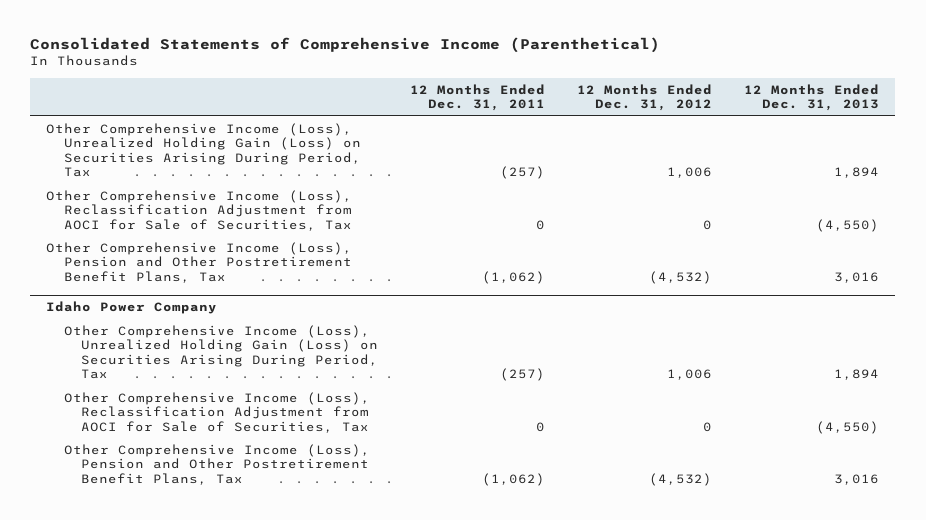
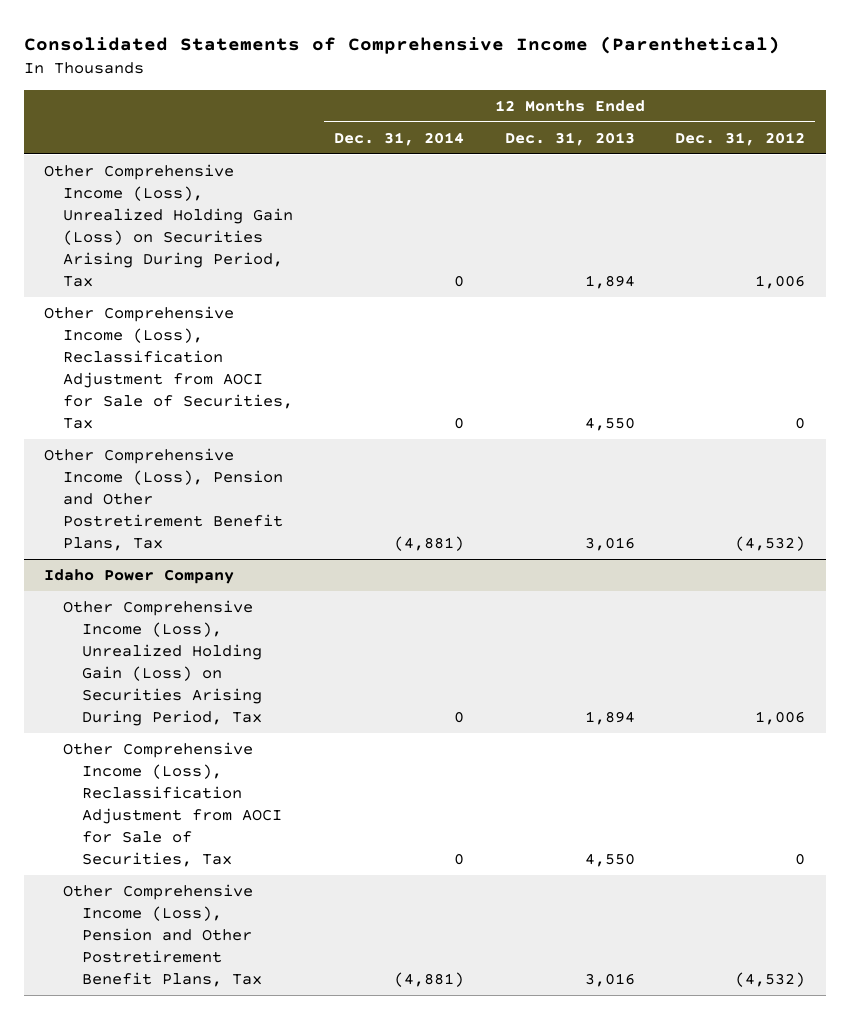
- | 12 Months Ended Dec. 31, 2011 | 12 Months Ended Dec. 31, 2012 | 12 Months Ended Dec. 31, 2013
+ | 12 Months Ended Dec. 31, 2014 | 12 Months Ended Dec. 31, 2013 | 12 Months Ended Dec. 31, 2012
- Other Comprehensive Income (Loss), Reclassification Adjustment from AOCI for Sale of Securities, Tax | 0 | 0 | (4,550)
+ Other Comprehensive Income (Loss), Reclassification Adjustment from AOCI for Sale of Securities, Tax | 0 | 4,550 | 0
@ Idaho Power Company
- Other Comprehensive Income (Loss), Reclassification Adjustment from AOCI for Sale of Securities, Tax | 0 | 0 | (4,550)
+ Other Comprehensive Income (Loss), Reclassification Adjustment from AOCI for Sale of Securities, Tax | 0 | 4,550 | 0

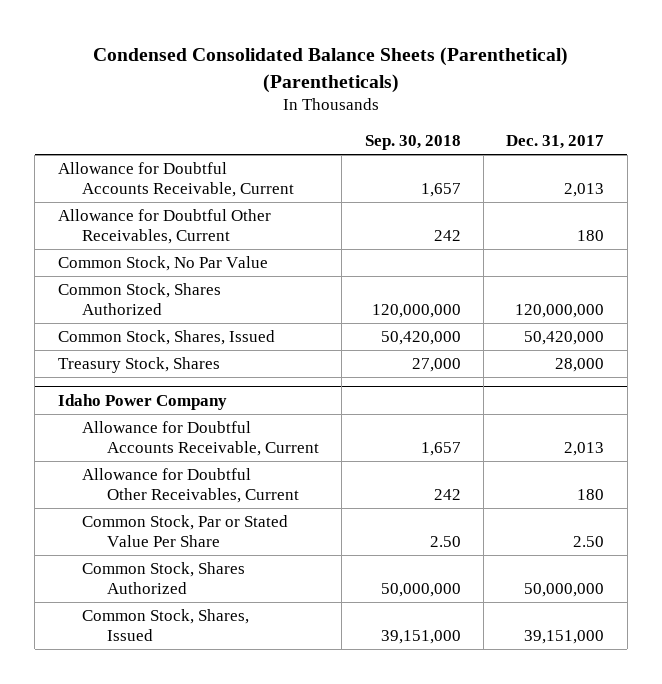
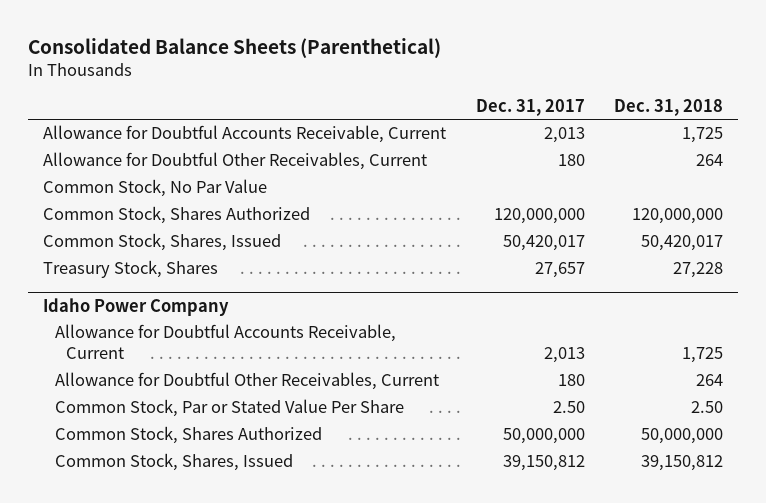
- Condensed Consolidated Balance Sheets (Parenthetical) (Parentheticals)
+ Consolidated Balance Sheets (Parenthetical)
- | Sep. 30, 2018 | Dec. 31, 2017
+ | Dec. 31, 2017 | Dec. 31, 2018
- Common Stock, Shares, Issued | 50,420,000 | 50,420,000
- Treasury Stock, Shares | 27,000 | 28,000
+ Common Stock, Shares, Issued | 50,420,017 | 50,420,017
+ Treasury Stock, Shares | 27,657 | 27,228
@ Idaho Power Company
- Common Stock, Shares, Issued | 39,151,000 | 39,151,000
+ Common Stock, Shares, Issued | 39,150,812 | 39,150,812

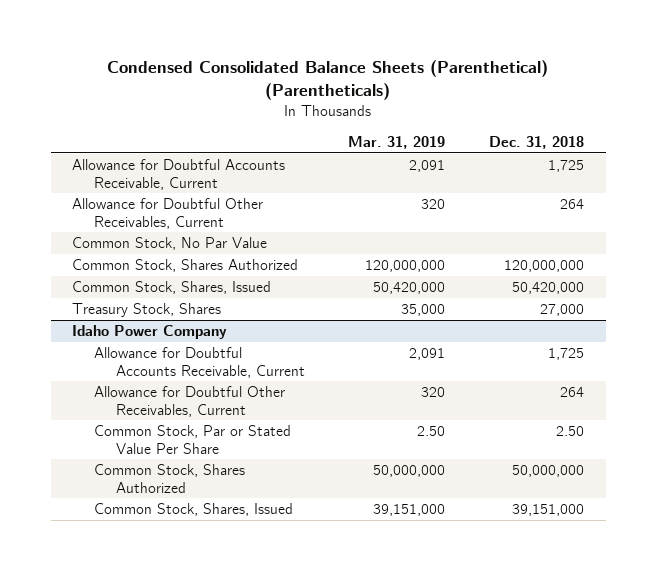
- Consolidated Balance Sheets (Parenthetical)
+ Condensed Consolidated Balance Sheets (Parenthetical) (Parentheticals)
- | Dec. 31, 2017 | Dec. 31, 2018
+ | Mar. 31, 2019 | Dec. 31, 2018
- Common Stock, Shares, Issued | 50,420,017 | 50,420,017
- Treasury Stock, Shares | 27,657 | 27,228
+ Common Stock, Shares, Issued | 50,420,000 | 50,420,000
+ Treasury Stock, Shares | 35,000 | 27,000
@ Idaho Power Company
- Common Stock, Shares, Issued | 39,150,812 | 39,150,812
+ Common Stock, Shares, Issued | 39,151,000 | 39,151,000

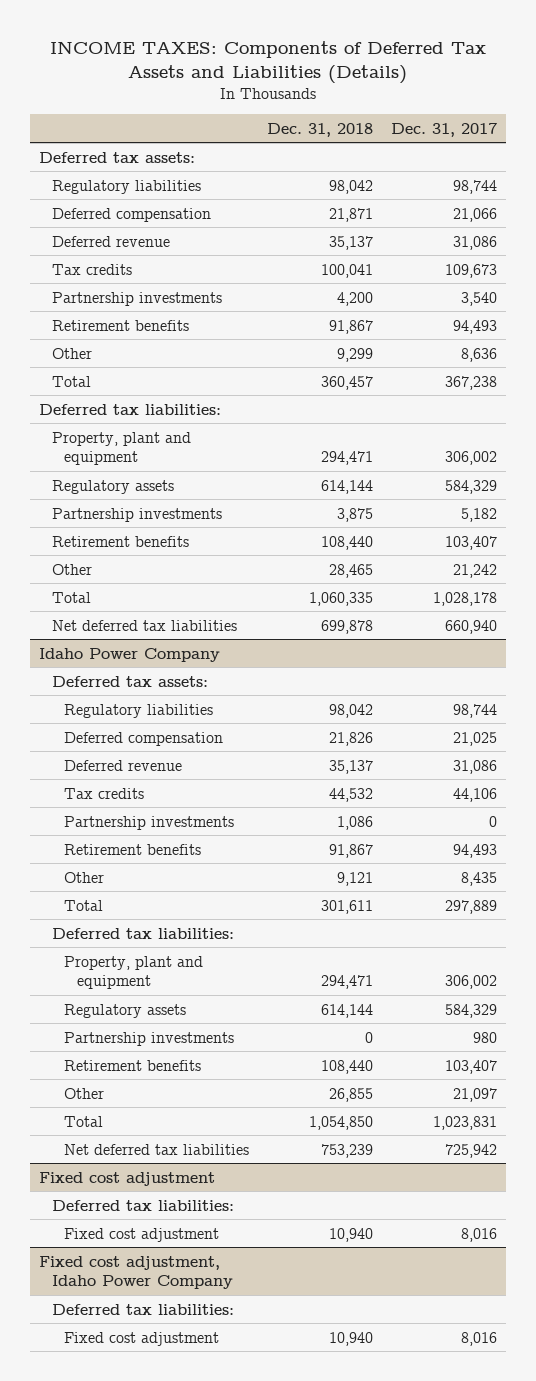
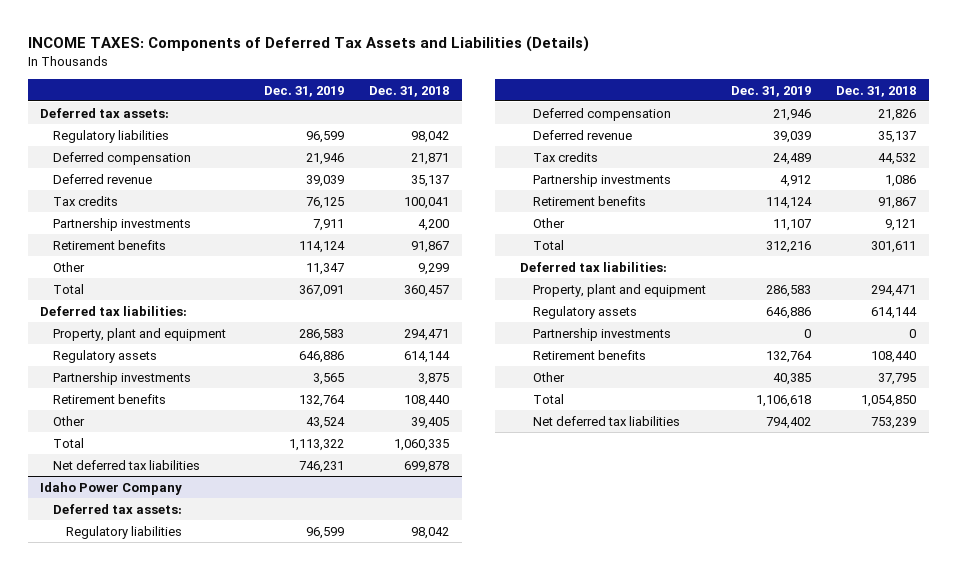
- | Dec. 31, 2018 | Dec. 31, 2017
+ | Dec. 31, 2019 | Dec. 31, 2018
- Other | 28,465 | 21,242
+ Other | 43,524 | 39,405
@ Idaho Power Company
- Other | 26,855 | 21,097
+ Other | 40,385 | 37,795
- Fixed cost adjustment
- Deferred tax liabilities:
- Fixed cost adjustment | 10,940 | 8,016
- Fixed cost adjustment, Idaho Power Company
- Deferred tax liabilities:
- Fixed cost adjustment | 10,940 | 8,016

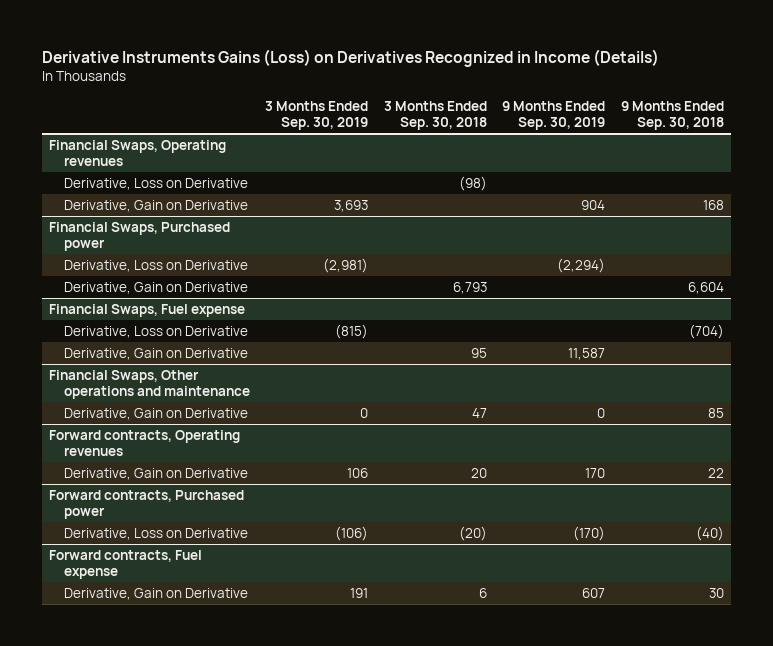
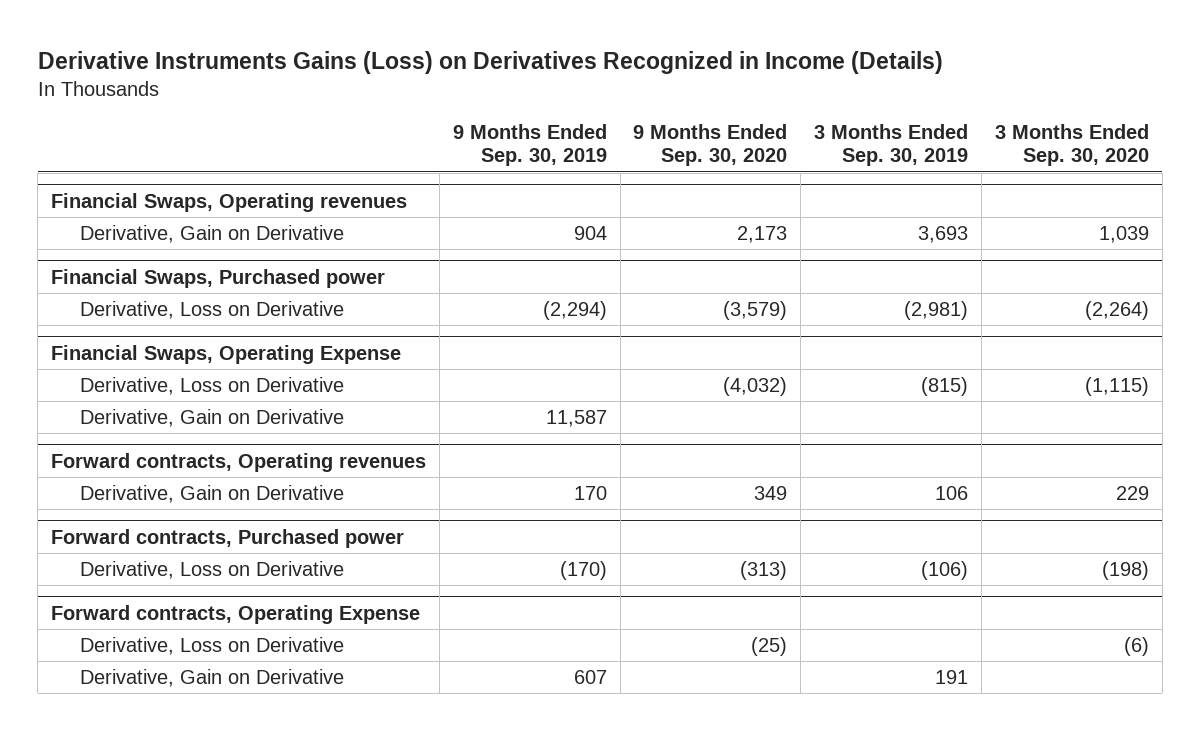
- | 3 Months Ended Sep. 30, 2019 | 3 Months Ended Sep. 30, 2018 | 9 Months Ended Sep. 30, 2019 | 9 Months Ended Sep. 30, 2018
+ | 9 Months Ended Sep. 30, 2019 | 9 Months Ended Sep. 30, 2020 | 3 Months Ended Sep. 30, 2019 | 3 Months Ended Sep. 30, 2020
@ Financial Swaps, Operating revenues
- Derivative, Loss on Derivative | | (98) | |
@ Financial Swaps, Purchased power
- Derivative, Gain on Derivative | | 6,793 | | 6,604
- Financial Swaps, Fuel expense
+ Financial Swaps, Operating Expense
- Financial Swaps, Other operations and maintenance
- Derivative, Gain on Derivative | 0 | 47 | 0 | 85
- Forward contracts, Fuel expense
+ Forward contracts, Operating Expense
+ Derivative, Loss on Derivative | | (25) | | (6)

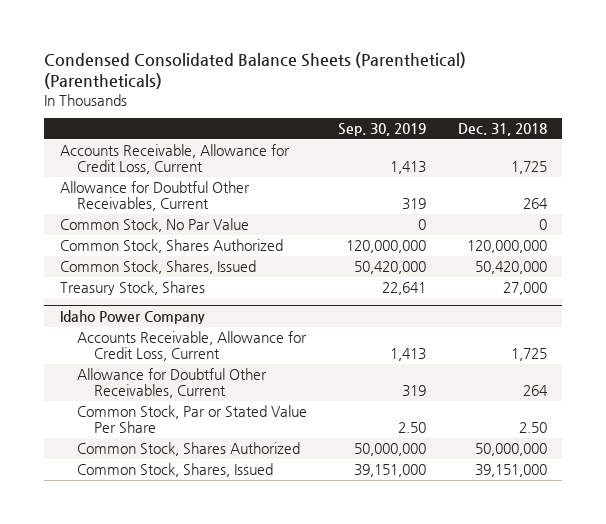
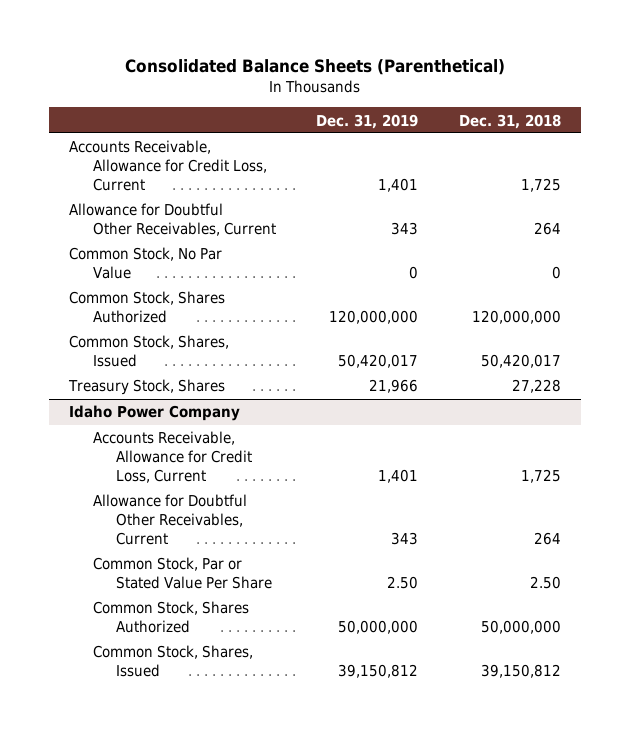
- Condensed Consolidated Balance Sheets (Parenthetical) (Parentheticals)
+ Consolidated Balance Sheets (Parenthetical)
- | Sep. 30, 2019 | Dec. 31, 2018
+ | Dec. 31, 2019 | Dec. 31, 2018
- Common Stock, Shares, Issued | 50,420,000 | 50,420,000
- Treasury Stock, Shares | 22,641 | 27,000
+ Common Stock, Shares, Issued | 50,420,017 | 50,420,017
+ Treasury Stock, Shares | 21,966 | 27,228
@ Idaho Power Company
- Common Stock, Shares, Issued | 39,151,000 | 39,151,000
+ Common Stock, Shares, Issued | 39,150,812 | 39,150,812

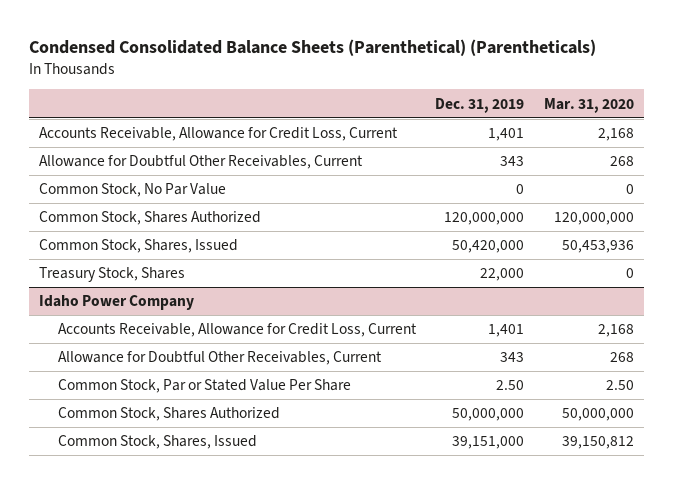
- Consolidated Balance Sheets (Parenthetical)
+ Condensed Consolidated Balance Sheets (Parenthetical) (Parentheticals)
- | Dec. 31, 2019 | Dec. 31, 2018
+ | Dec. 31, 2019 | Mar. 31, 2020
- Common Stock, Shares, Issued | 50,420,017 | 50,420,017
- Treasury Stock, Shares | 21,966 | 27,228
+ Common Stock, Shares, Issued | 50,420,000 | 50,453,936
+ Treasury Stock, Shares | 22,000 | 0
@ Idaho Power Company
- Common Stock, Shares, Issued | 39,150,812 | 39,150,812
+ Common Stock, Shares, Issued | 39,151,000 | 39,150,812

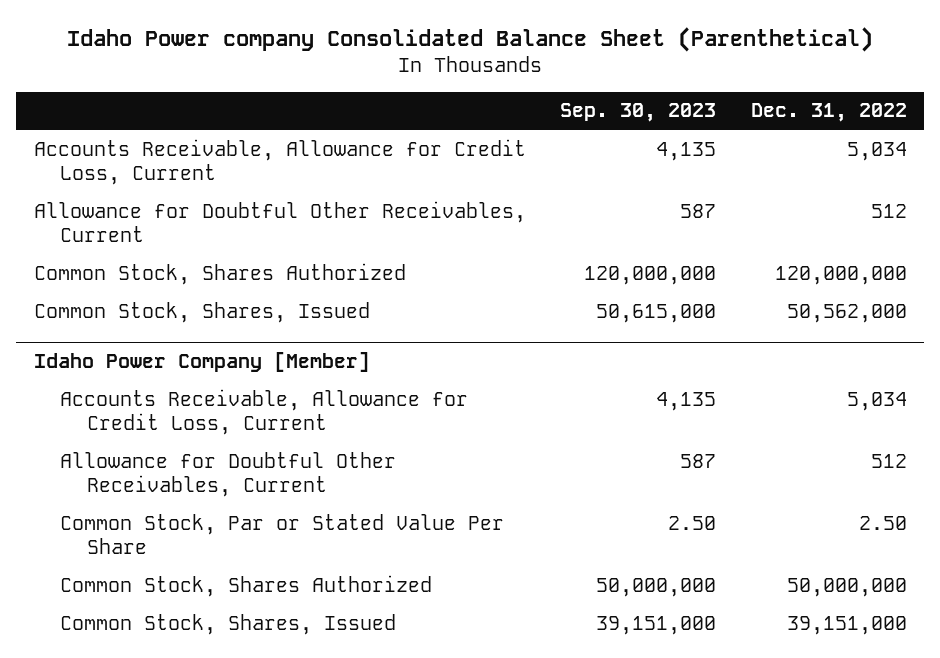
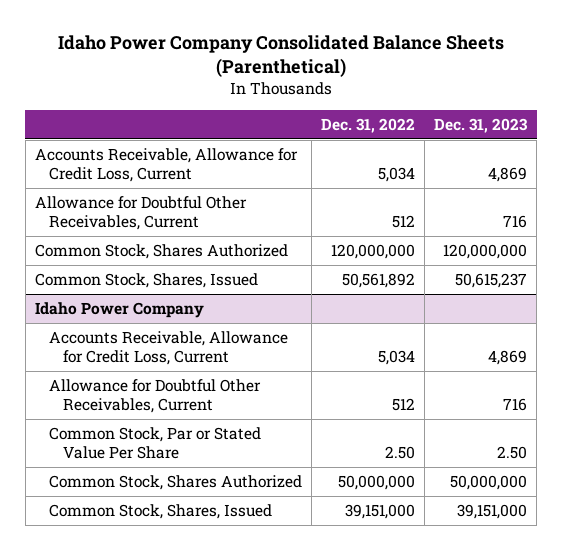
- Idaho Power company Consolidated Balance Sheet (Parenthetical)
+ Idaho Power Company Consolidated Balance Sheets (Parenthetical)
- | Sep. 30, 2023 | Dec. 31, 2022
+ | Dec. 31, 2022 | Dec. 31, 2023
- Common Stock, Shares, Issued | 50,615,000 | 50,562,000
- Idaho Power Company [Member]
+ Common Stock, Shares, Issued | 50,561,892 | 50,615,237
+ Idaho Power Company

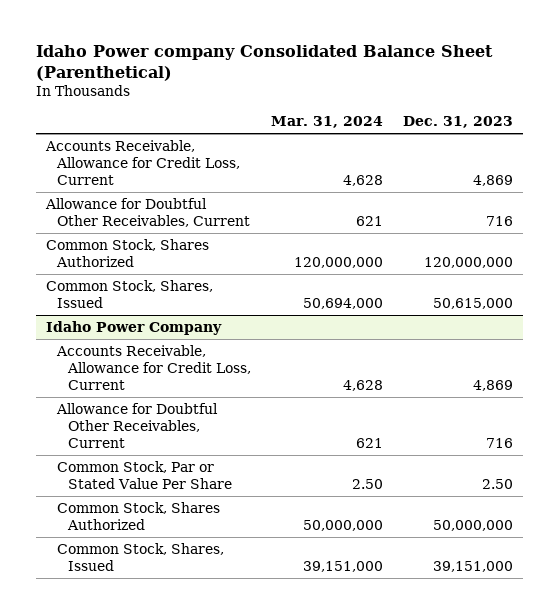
- Idaho Power Company Consolidated Balance Sheets (Parenthetical)
+ Idaho Power company Consolidated Balance Sheet (Parenthetical)
- | Dec. 31, 2022 | Dec. 31, 2023
+ | Mar. 31, 2024 | Dec. 31, 2023
- Common Stock, Shares, Issued | 50,561,892 | 50,615,237
+ Common Stock, Shares, Issued | 50,694,000 | 50,615,000

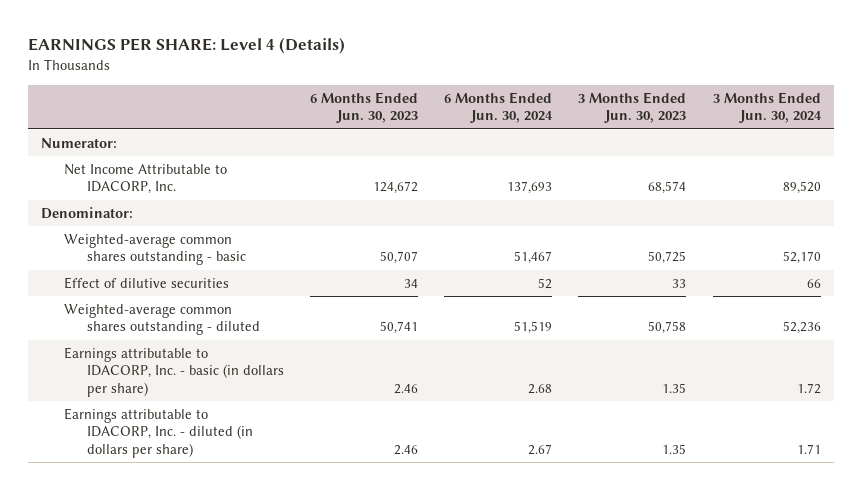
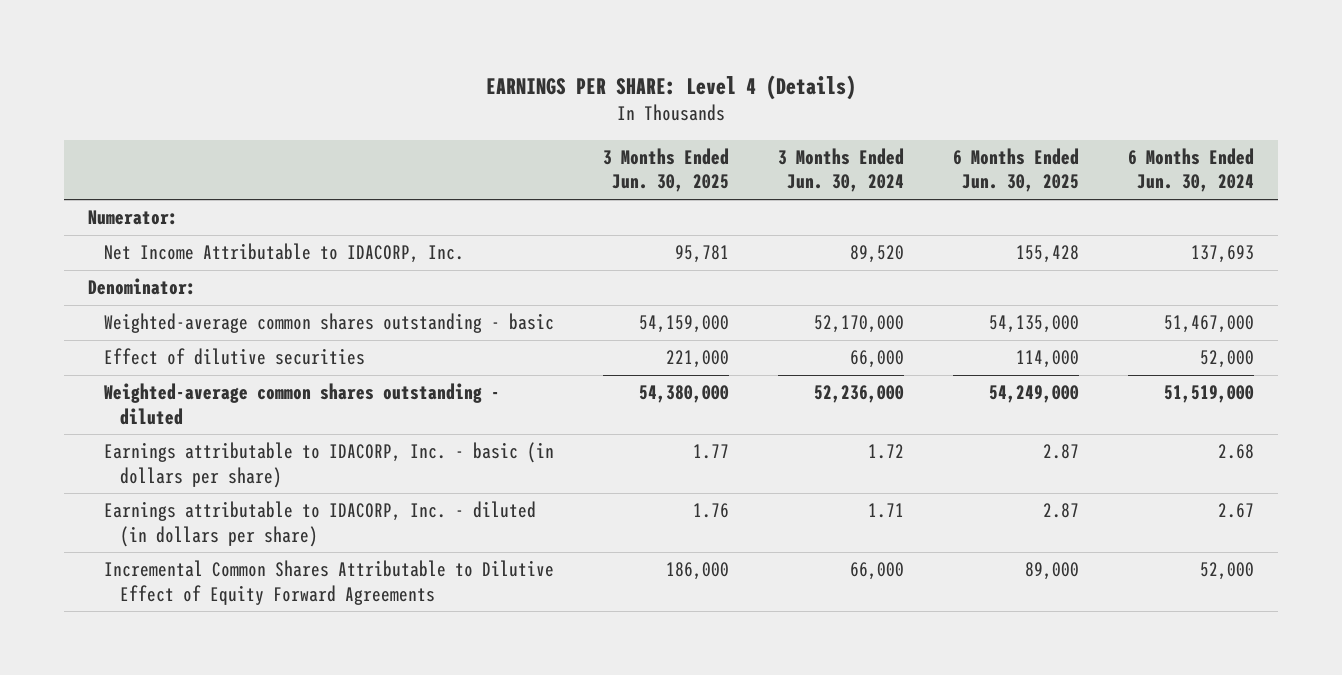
- | 6 Months Ended Jun. 30, 2023 | 6 Months Ended Jun. 30, 2024 | 3 Months Ended Jun. 30, 2023 | 3 Months Ended Jun. 30, 2024
+ | 3 Months Ended Jun. 30, 2025 | 3 Months Ended Jun. 30, 2024 | 6 Months Ended Jun. 30, 2025 | 6 Months Ended Jun. 30, 2024
- Weighted-average common shares outstanding - basic | 50,707 | 51,467 | 50,725 | 52,170
- Effect of dilutive securities | 34 | 52 | 33 | 66
- Weighted-average common shares outstanding - diluted | 50,741 | 51,519 | 50,758 | 52,236
+ Weighted-average common shares outstanding - basic | 54,159,000 | 52,170,000 | 54,135,000 | 51,467,000
+ Effect of dilutive securities | 221,000 | 66,000 | 114,000 | 52,000
+ Weighted-average common shares outstanding - diluted | 54,380,000 | 52,236,000 | 54,249,000 | 51,519,000
+ Incremental Common Shares Attributable to Dilutive Effect of Equity Forward Agreements | 186,000 | 66,000 | 89,000 | 52,000

